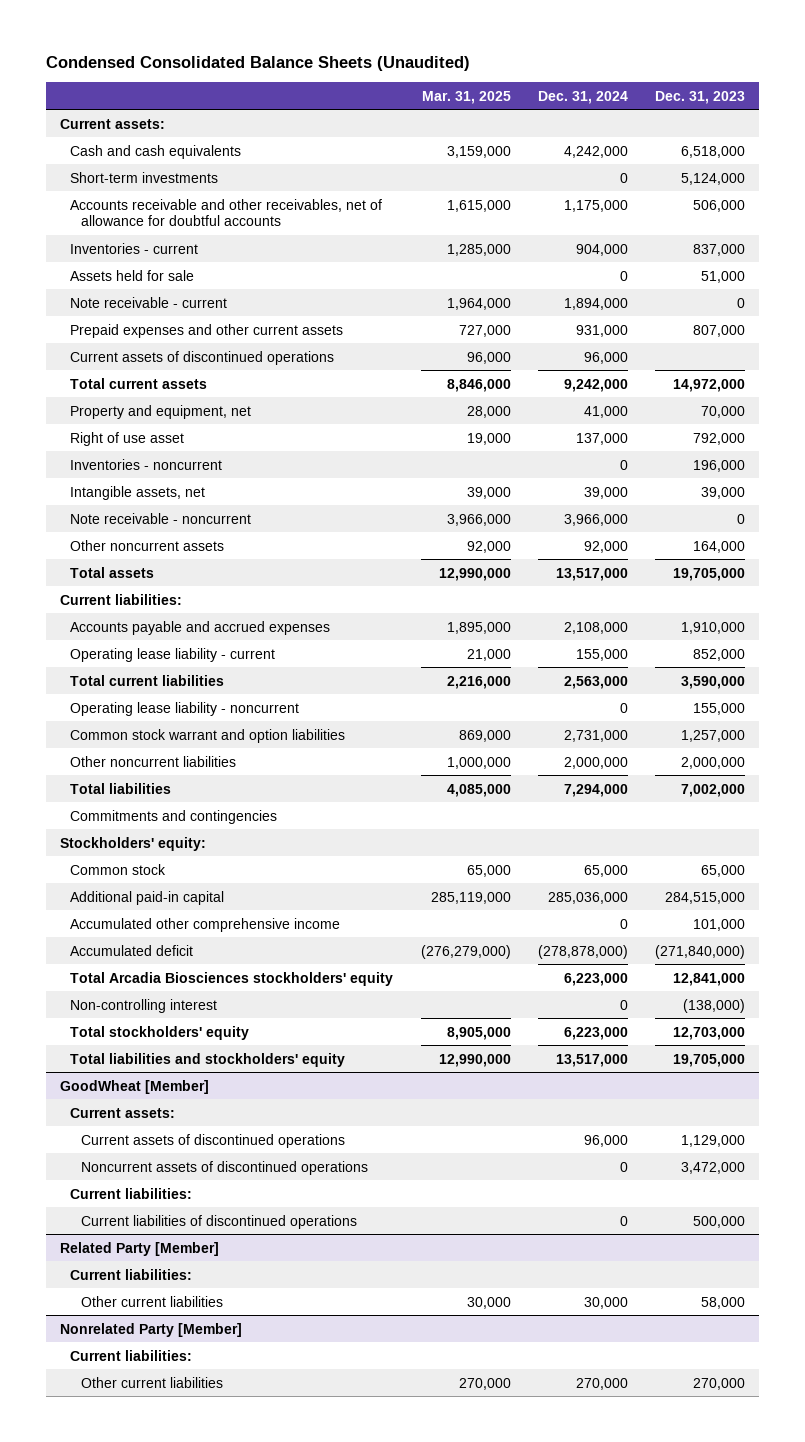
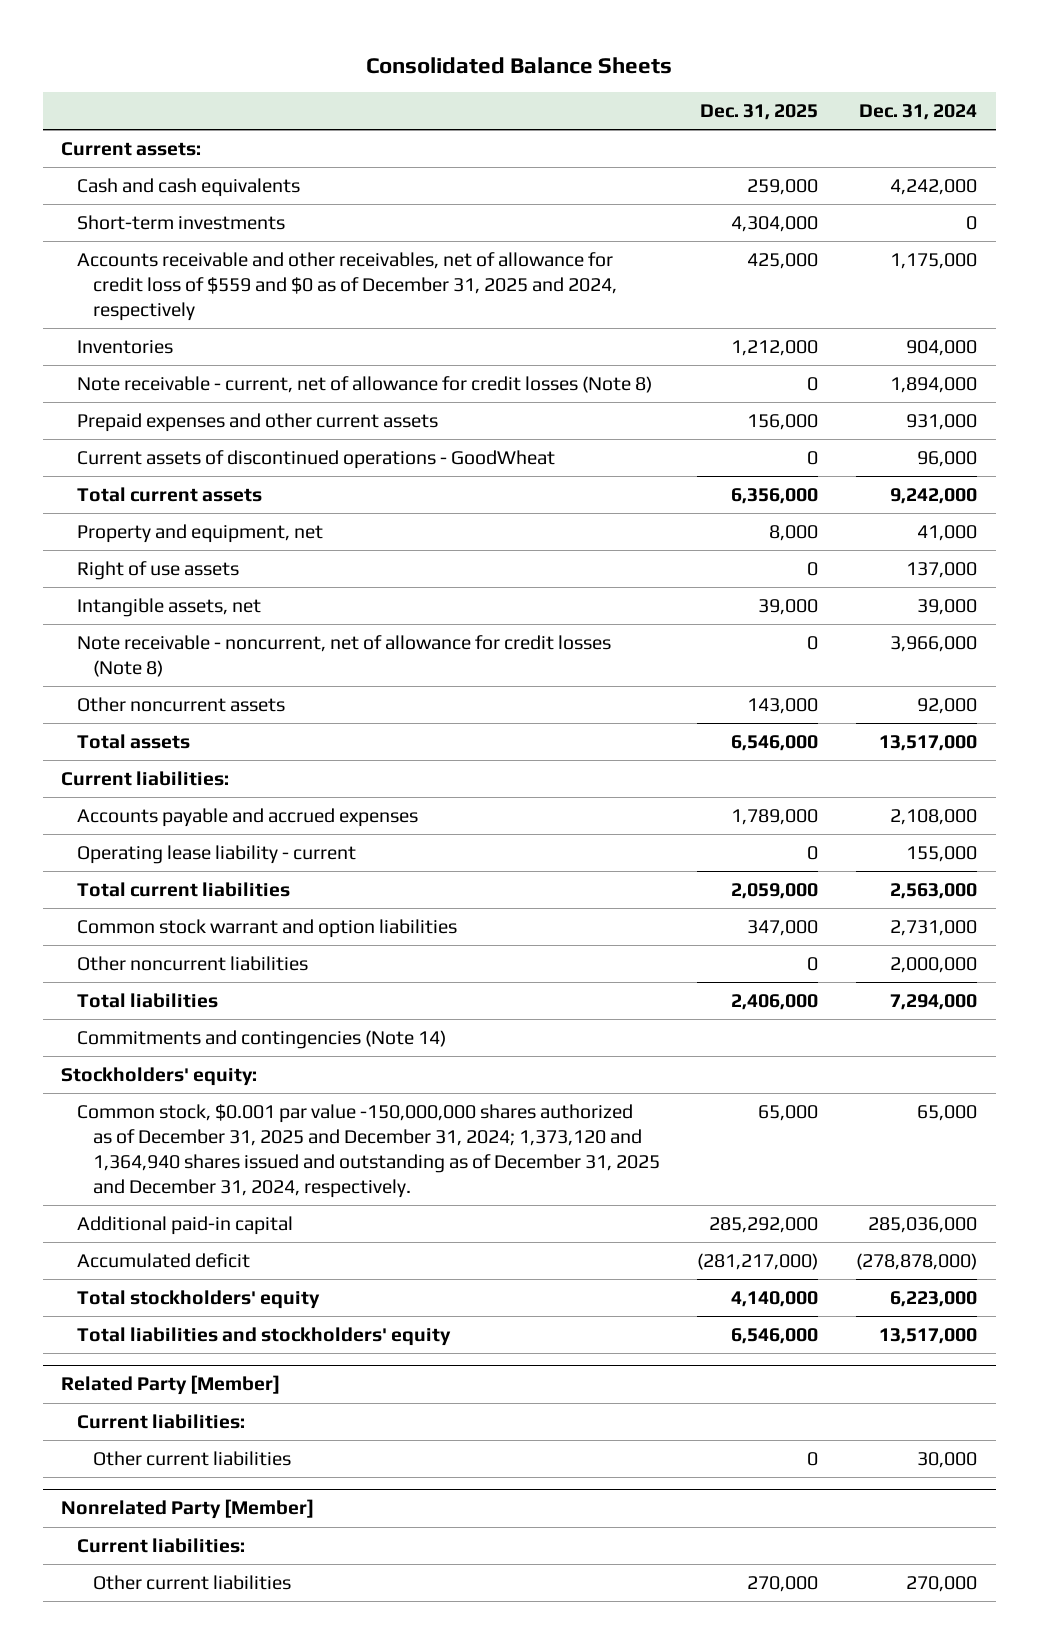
- Condensed Consolidated Balance Sheets (Unaudited)
+ Consolidated Balance Sheets
- | Mar. 31, 2025 | Dec. 31, 2024 | Dec. 31, 2023
+ | Dec. 31, 2025 | Dec. 31, 2024
- Accounts receivable and other receivables, net of allowance for doubtful accounts | 1,615,000 | 1,175,000 | 506,000
- Inventories - current | 1,285,000 | 904,000 | 837,000
- Assets held for sale | | 0 | 51,000
- Note receivable - current | 1,964,000 | 1,894,000 | 0
+ Accounts receivable and other receivables, net of allowance for credit loss of $559 and $0 as of December 31, 2025 and 2024, respectively | 425,000 | 1,175,000
+ Inventories | 1,212,000 | 904,000
+ Note receivable - current, net of allowance for credit losses (Note 8) | 0 | 1,894,000
- Current assets of discontinued operations | 96,000 | 96,000 |
+ Current assets of discontinued operations - GoodWheat | 0 | 96,000
- Right of use asset | 19,000 | 137,000 | 792,000
- Inventories - noncurrent | | 0 | 196,000
+ Right of use assets | 0 | 137,000
- Note receivable - noncurrent | 3,966,000 | 3,966,000 | 0
+ Note receivable - noncurrent, net of allowance for credit losses (Note 8) | 0 | 3,966,000
- Operating lease liability - noncurrent | | 0 | 155,000
- Commitments and contingencies
+ Commitments and contingencies (Note 14)
- Common stock | 65,000 | 65,000 | 65,000
+ Common stock, $0.001 par value -150,000,000 shares authorized as of December 31, 2025 and December 31, 2024; 1,373,120 and 1,364,940 shares issued and outstanding as of December 31, 2025 and December 31, 2024, respectively. | 65,000 | 65,000
- Accumulated other comprehensive income | | 0 | 101,000
- Total Arcadia Biosciences stockholders' equity | | 6,223,000 | 12,841,000
- Non-controlling interest | | 0 | (138,000)
- GoodWheat [Member]
- Current assets:
- Current assets of discontinued operations | | 96,000 | 1,129,000
- Noncurrent assets of discontinued operations | | 0 | 3,472,000
- Current liabilities:
- Current liabilities of discontinued operations | | 0 | 500,000

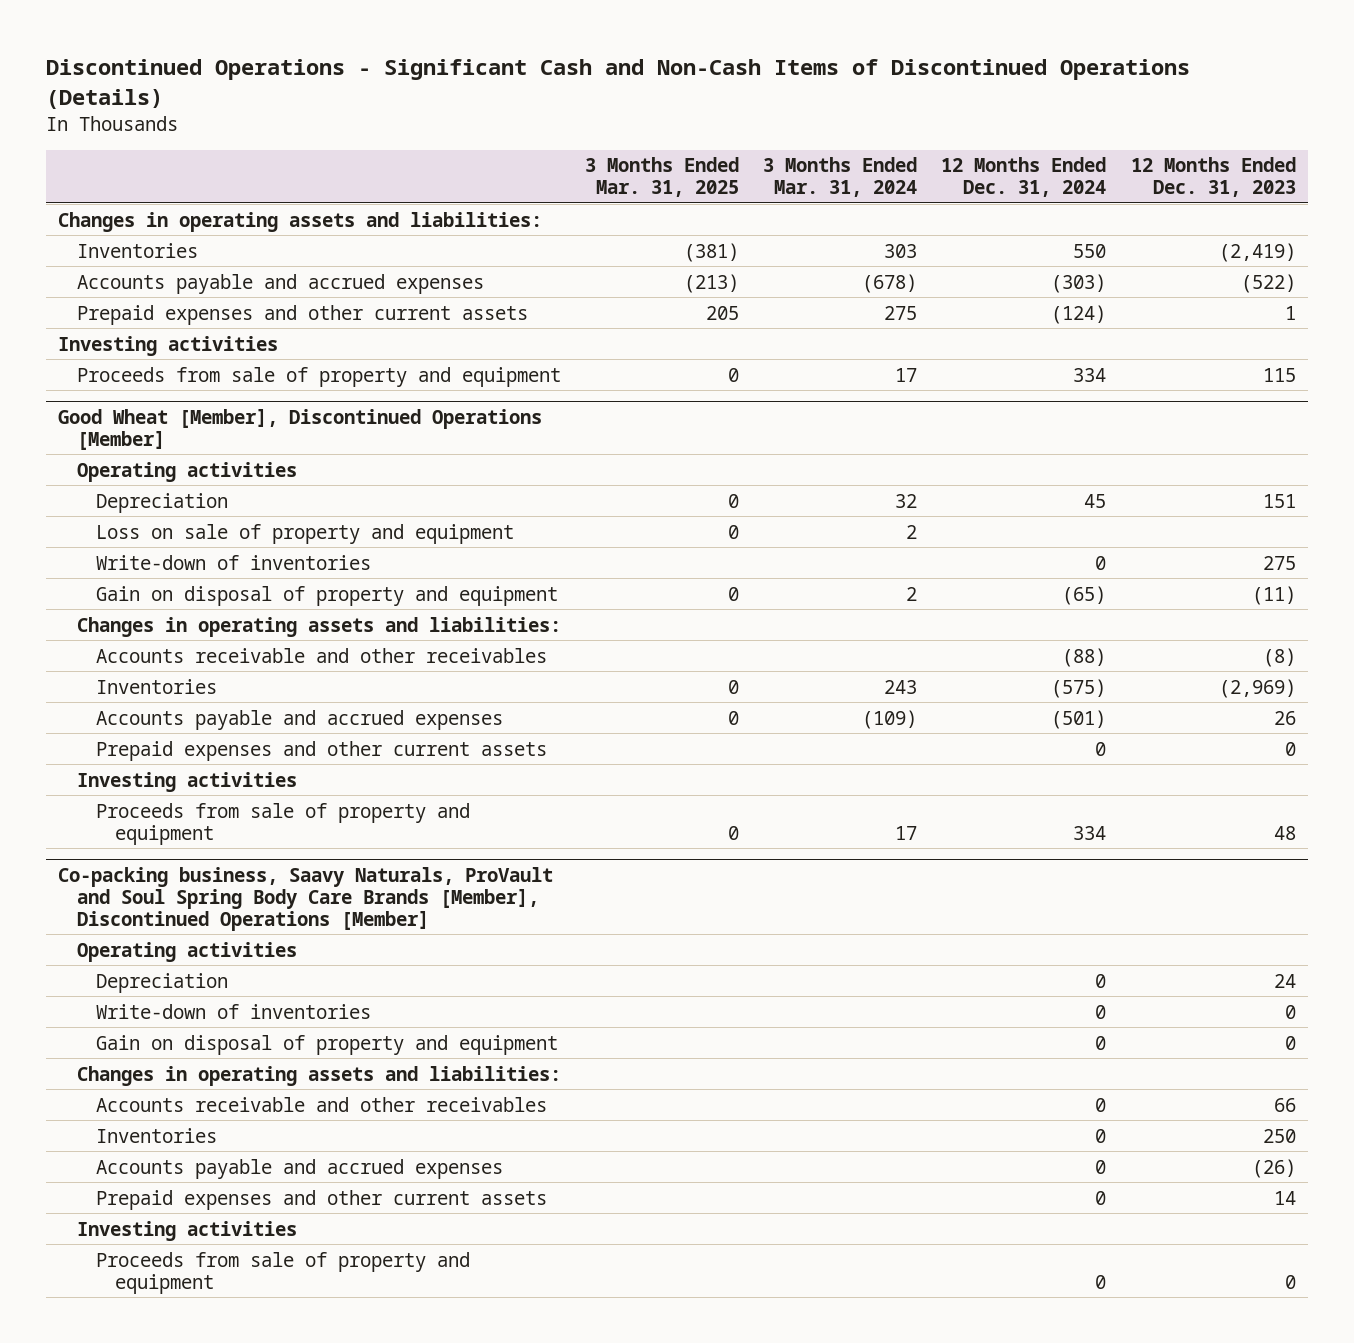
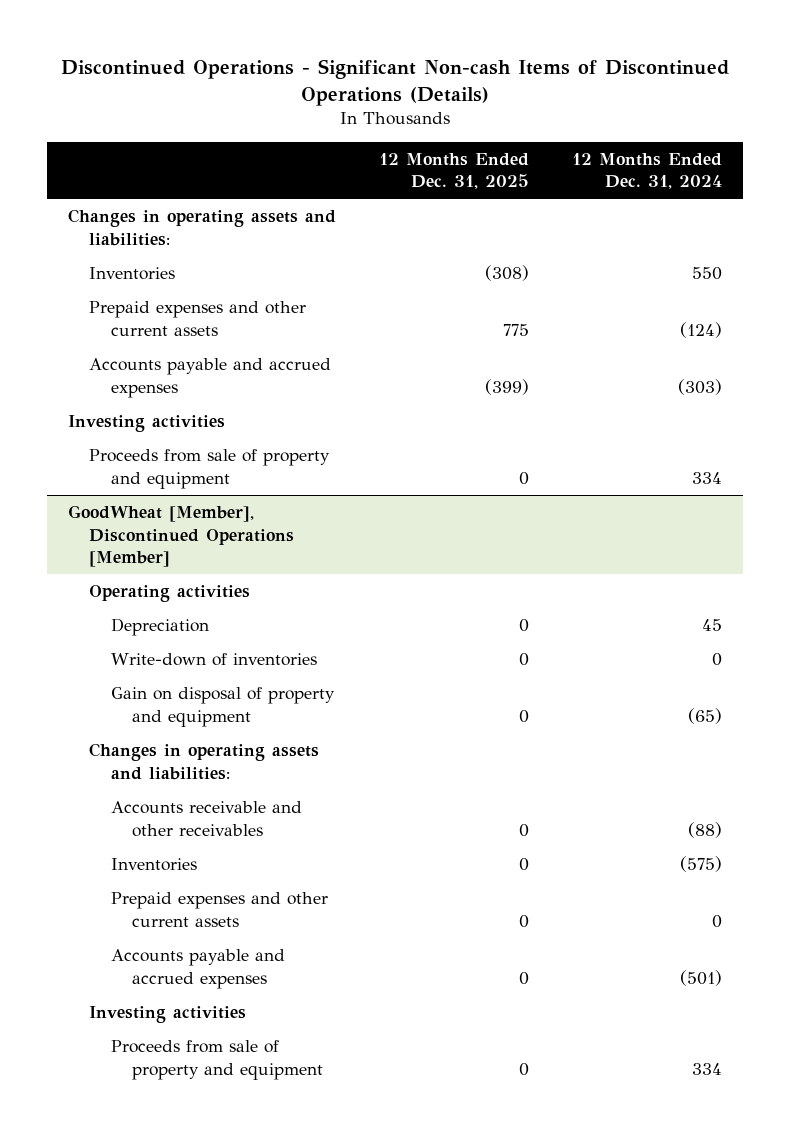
- Discontinued Operations - Significant Cash and Non-Cash Items of Discontinued Operations (Details)
+ Discontinued Operations - Significant Non-cash Items of Discontinued Operations (Details)
- | 3 Months Ended Mar. 31, 2025 | 3 Months Ended Mar. 31, 2024 | 12 Months Ended Dec. 31, 2024 | 12 Months Ended Dec. 31, 2023
+ | 12 Months Ended Dec. 31, 2025 | 12 Months Ended Dec. 31, 2024
moved down: Accounts payable and accrued expenses | (399) | (303)
- Good Wheat [Member], Discontinued Operations [Member]
+ GoodWheat [Member], Discontinued Operations [Member]
- Loss on sale of property and equipment | 0 | 2 | |
- Accounts payable and accrued expenses | 0 | (109) | (501) | 26
+ Accounts payable and accrued expenses | 0 | (501)
- Co-packing business, Saavy Naturals, ProVault and Soul Spring Body Care Brands [Member], Discontinued Operations [Member]
- Operating activities
- Depreciation | | | 0 | 24
- Write-down of inventories | | | 0 | 0
- Gain on disposal of property and equipment | | | 0 | 0
- Changes in operating assets and liabilities:
- Accounts receivable and other receivables | | | 0 | 66
- Inventories | | | 0 | 250
- Accounts payable and accrued expenses | | | 0 | (26)
- Prepaid expenses and other current assets | | | 0 | 14
- Investing activities
- Proceeds from sale of property and equipment | | | 0 | 0

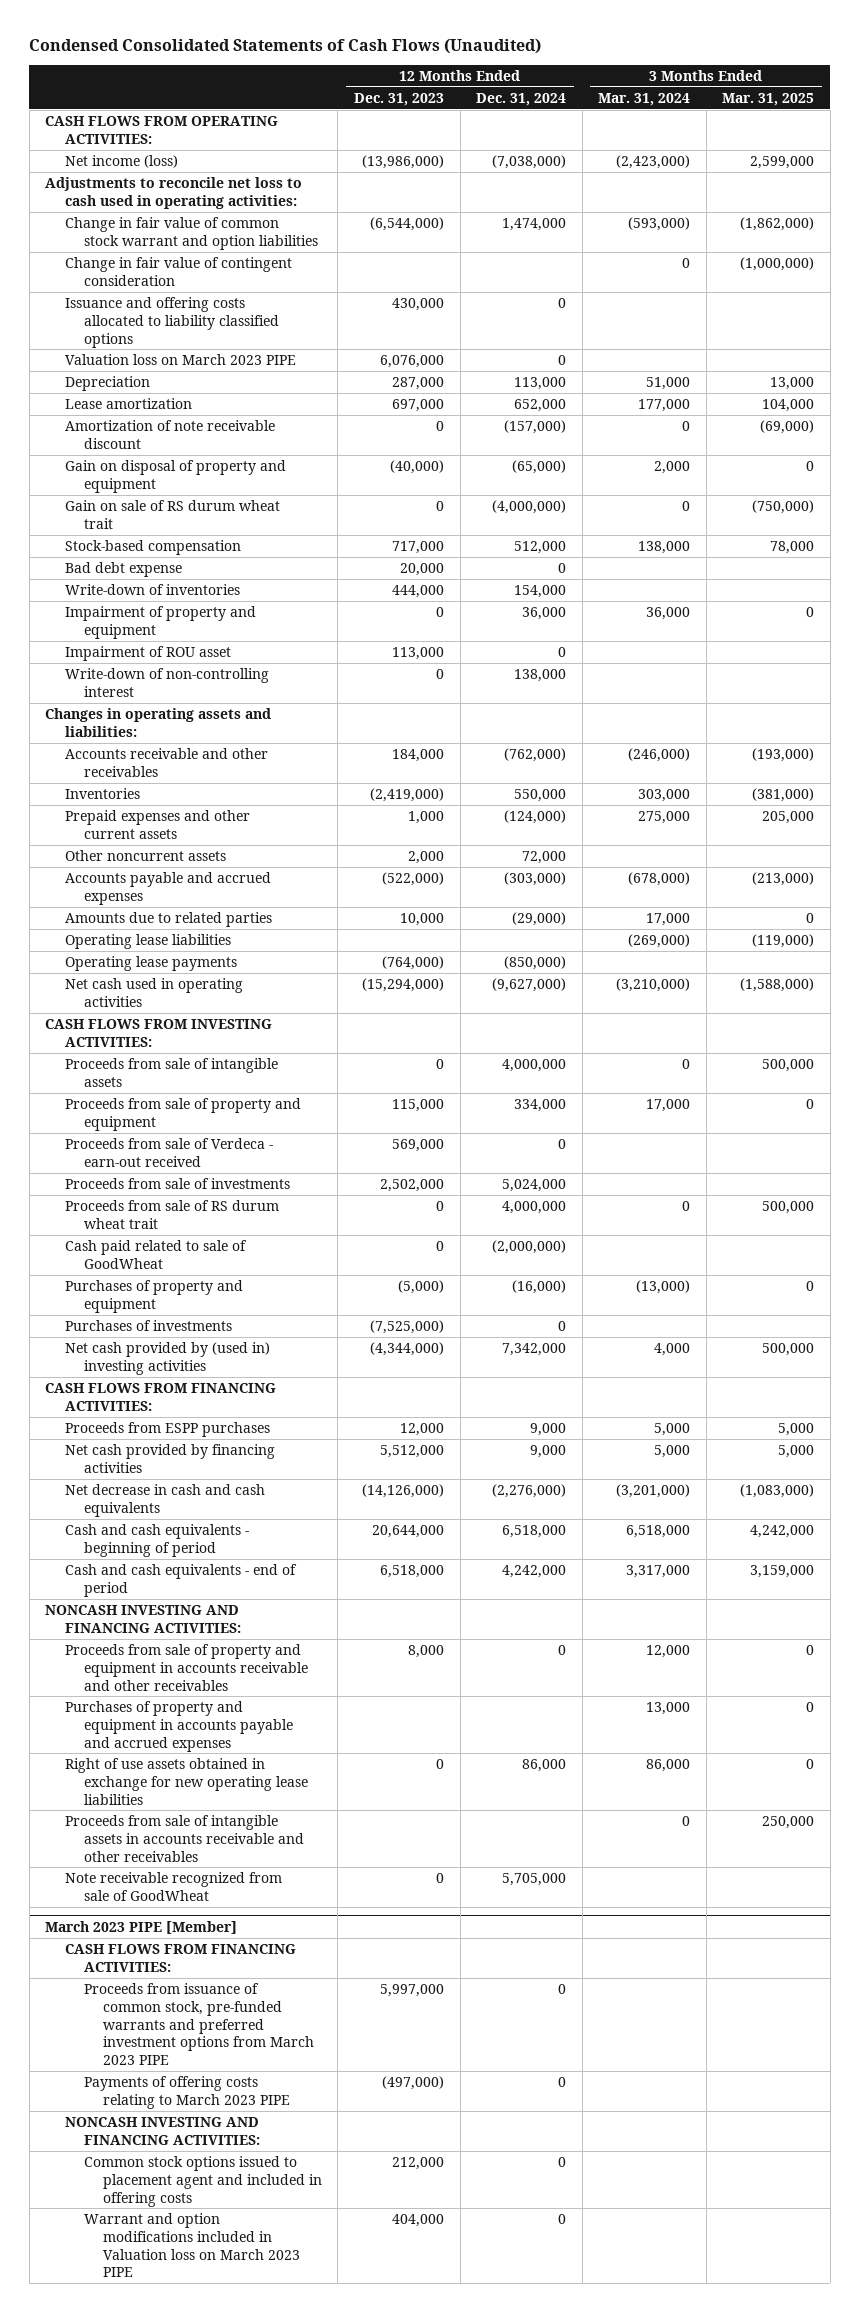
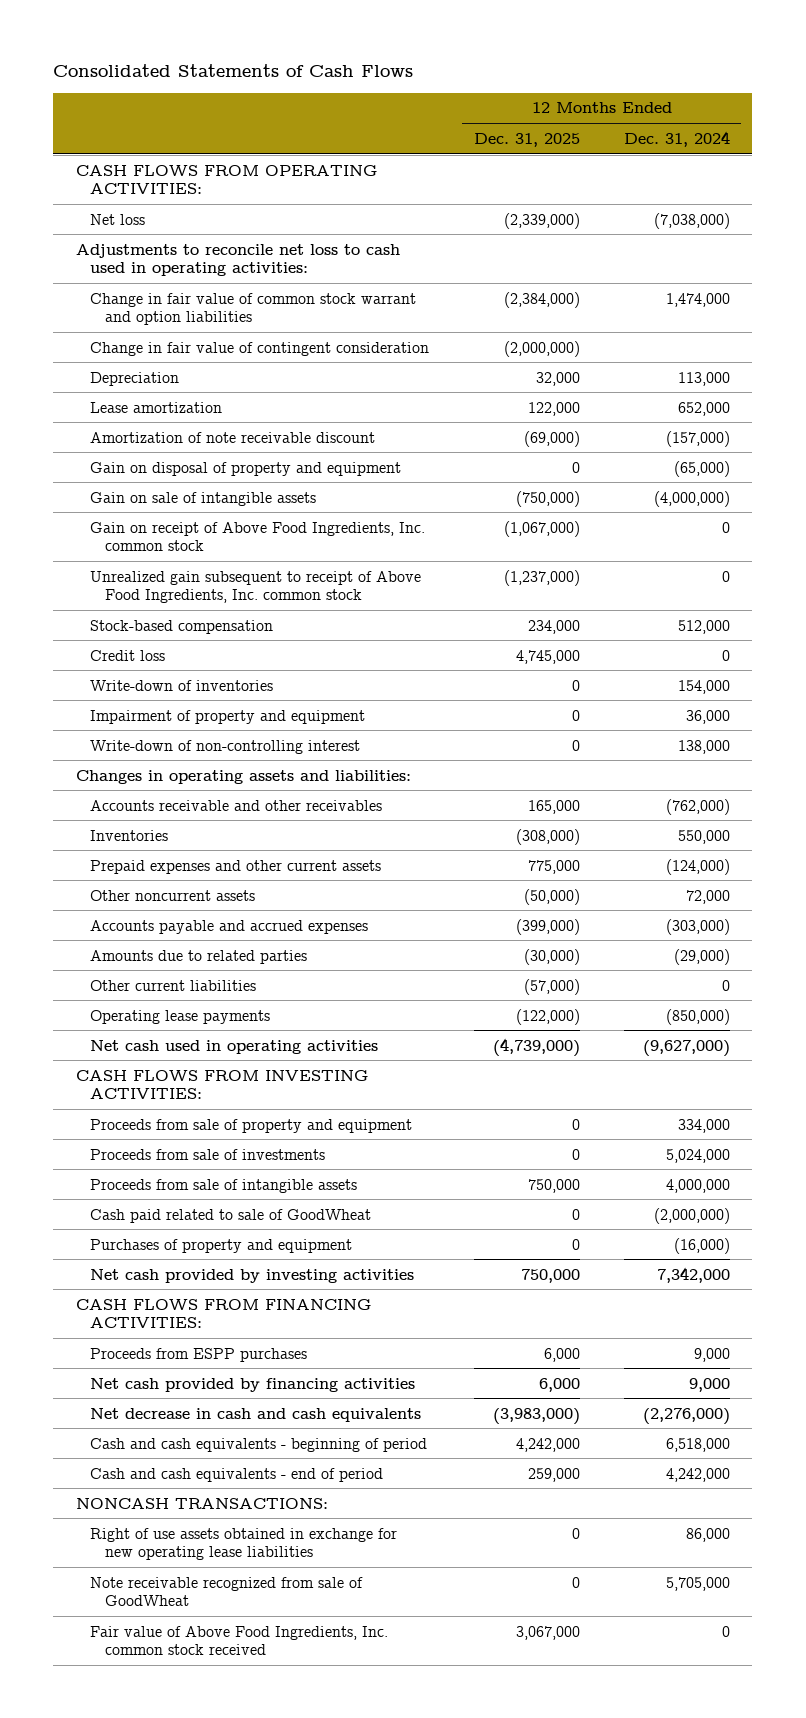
- Condensed Consolidated Statements of Cash Flows (Unaudited)
+ Consolidated Statements of Cash Flows
- | 12 Months Ended Dec. 31, 2023 | 12 Months Ended Dec. 31, 2024 | 3 Months Ended Mar. 31, 2024 | 3 Months Ended Mar. 31, 2025
+ | 12 Months Ended Dec. 31, 2025 | 12 Months Ended Dec. 31, 2024
- Net income (loss) | (13,986,000) | (7,038,000) | (2,423,000) | 2,599,000
+ Net loss | (2,339,000) | (7,038,000)
- Issuance and offering costs allocated to liability classified options | 430,000 | 0 | |
- Valuation loss on March 2023 PIPE | 6,076,000 | 0 | |
- Gain on sale of RS durum wheat trait | 0 | (4,000,000) | 0 | (750,000)
+ Gain on sale of intangible assets | (750,000) | (4,000,000)
+ Gain on receipt of Above Food Ingredients, Inc. common stock | (1,067,000) | 0
+ Unrealized gain subsequent to receipt of Above Food Ingredients, Inc. common stock | (1,237,000) | 0
- Bad debt expense | 20,000 | 0 | |
+ Credit loss | 4,745,000 | 0
- Impairment of ROU asset | 113,000 | 0 | |
- Operating lease liabilities | | | (269,000) | (119,000)
+ Other current liabilities | (57,000) | 0
- Proceeds from sale of Verdeca - earn-out received | 569,000 | 0 | |
- Proceeds from sale of RS durum wheat trait | 0 | 4,000,000 | 0 | 500,000
moved down: Proceeds from sale of intangible assets | 750,000 | 4,000,000
- Purchases of investments | (7,525,000) | 0 | |
- Net cash provided by (used in) investing activities | (4,344,000) | 7,342,000 | 4,000 | 500,000
+ Net cash provided by investing activities | 750,000 | 7,342,000
- NONCASH INVESTING AND FINANCING ACTIVITIES:
- Proceeds from sale of property and equipment in accounts receivable and other receivables | 8,000 | 0 | 12,000 | 0
- Purchases of property and equipment in accounts payable and accrued expenses | | | 13,000 | 0
+ NONCASH TRANSACTIONS:
- Proceeds from sale of intangible assets in accounts receivable and other receivables | | | 0 | 250,000
- March 2023 PIPE [Member]
- CASH FLOWS FROM FINANCING ACTIVITIES:
- Proceeds from issuance of common stock, pre-funded warrants and preferred investment options from March 2023 PIPE | 5,997,000 | 0 | |
- Payments of offering costs relating to March 2023 PIPE | (497,000) | 0 | |
- NONCASH INVESTING AND FINANCING ACTIVITIES:
- Common stock options issued to placement agent and included in offering costs | 212,000 | 0 | |
- Warrant and option modifications included in Valuation loss on March 2023 PIPE | 404,000 | 0 | |
+ Fair value of Above Food Ingredients, Inc. common stock received | 3,067,000 | 0

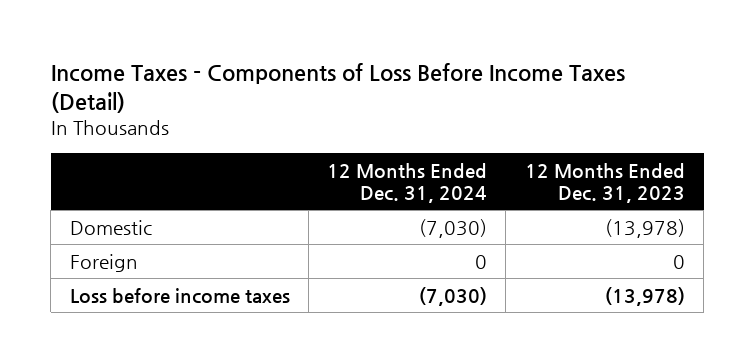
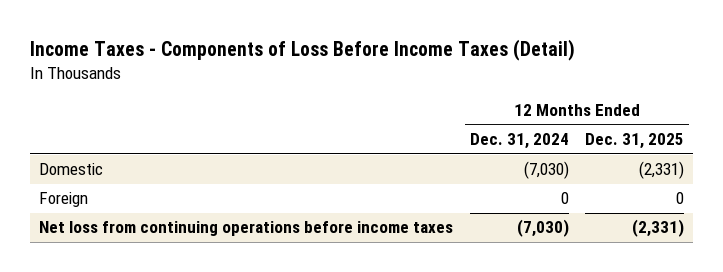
- | 12 Months Ended Dec. 31, 2024 | 12 Months Ended Dec. 31, 2023
+ | 12 Months Ended Dec. 31, 2024 | 12 Months Ended Dec. 31, 2025
- Loss before income taxes | (7,030) | (13,978)
+ Net loss from continuing operations before income taxes | (7,030) | (2,331)

